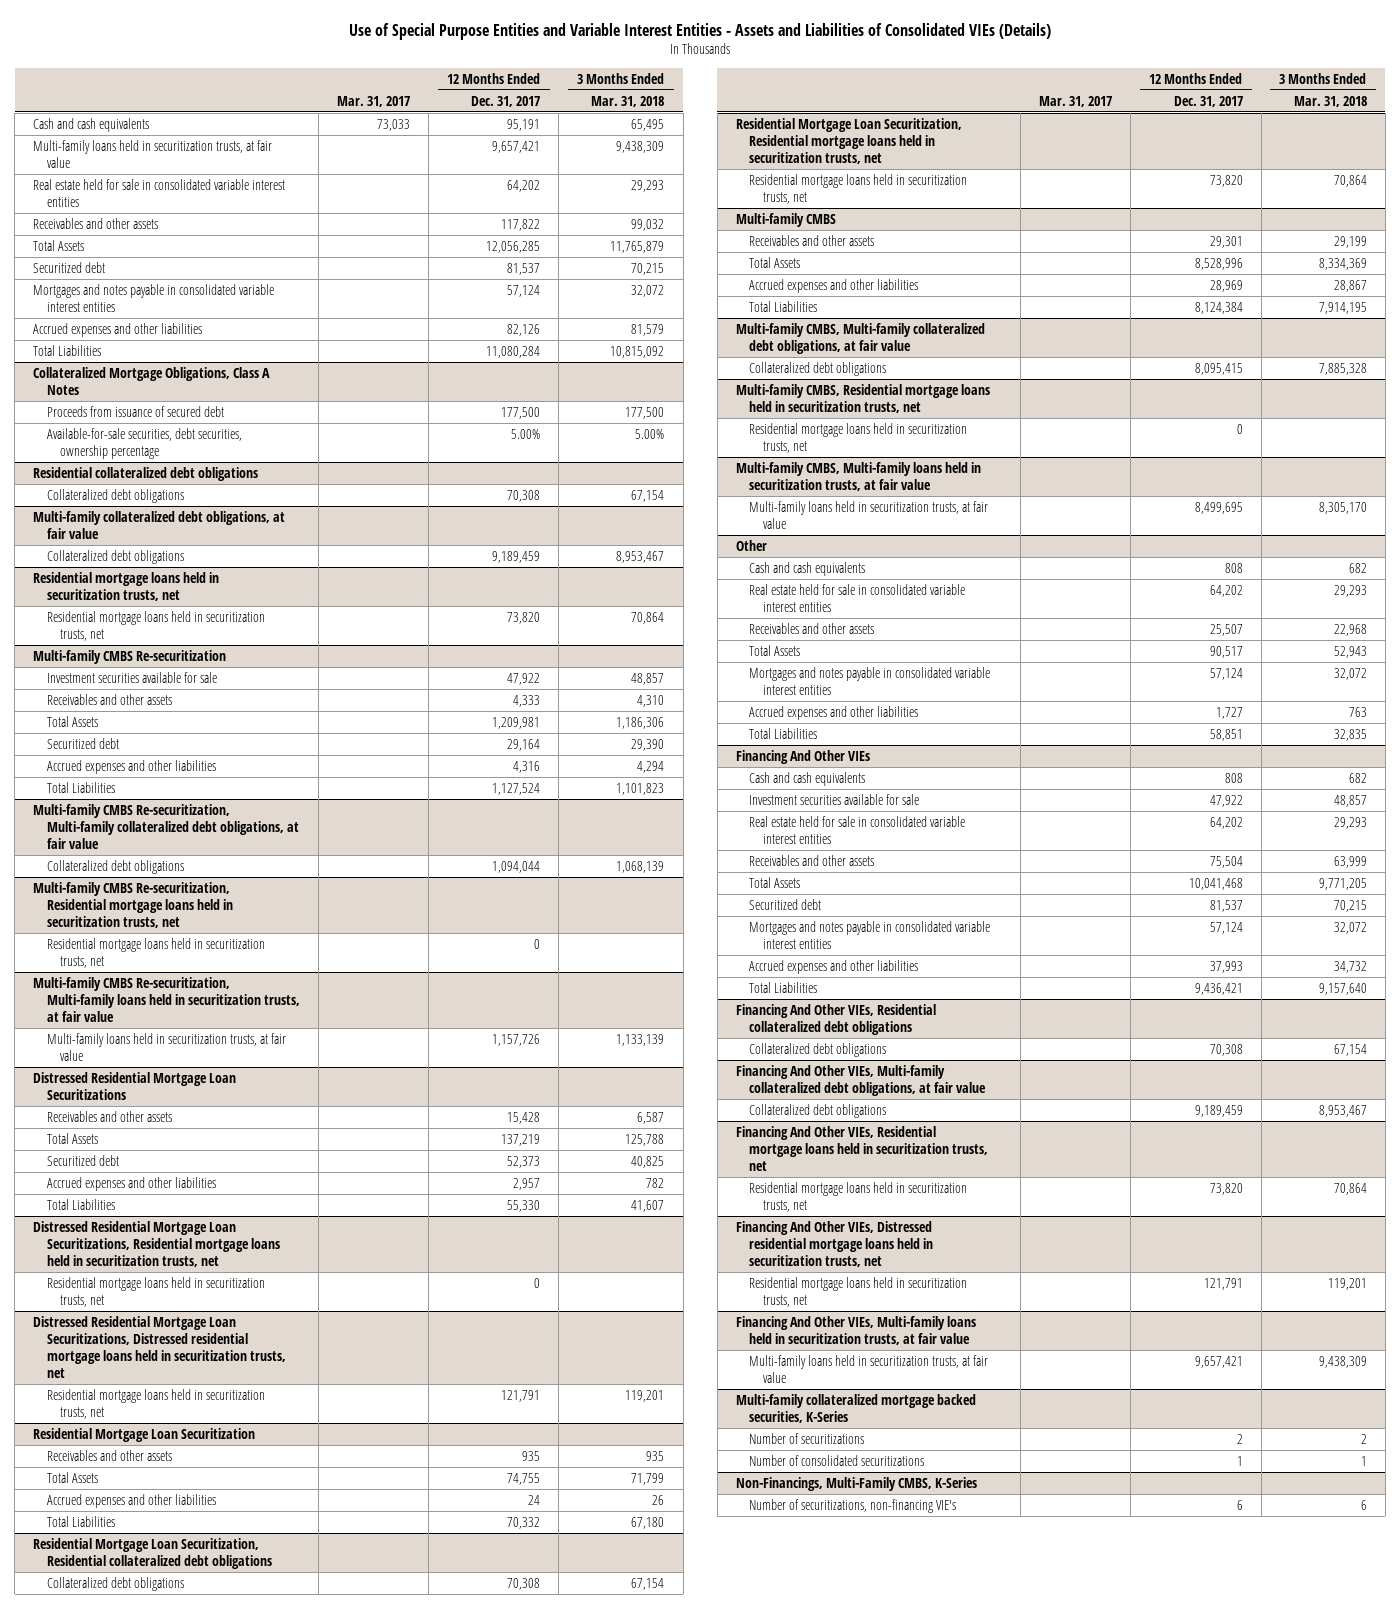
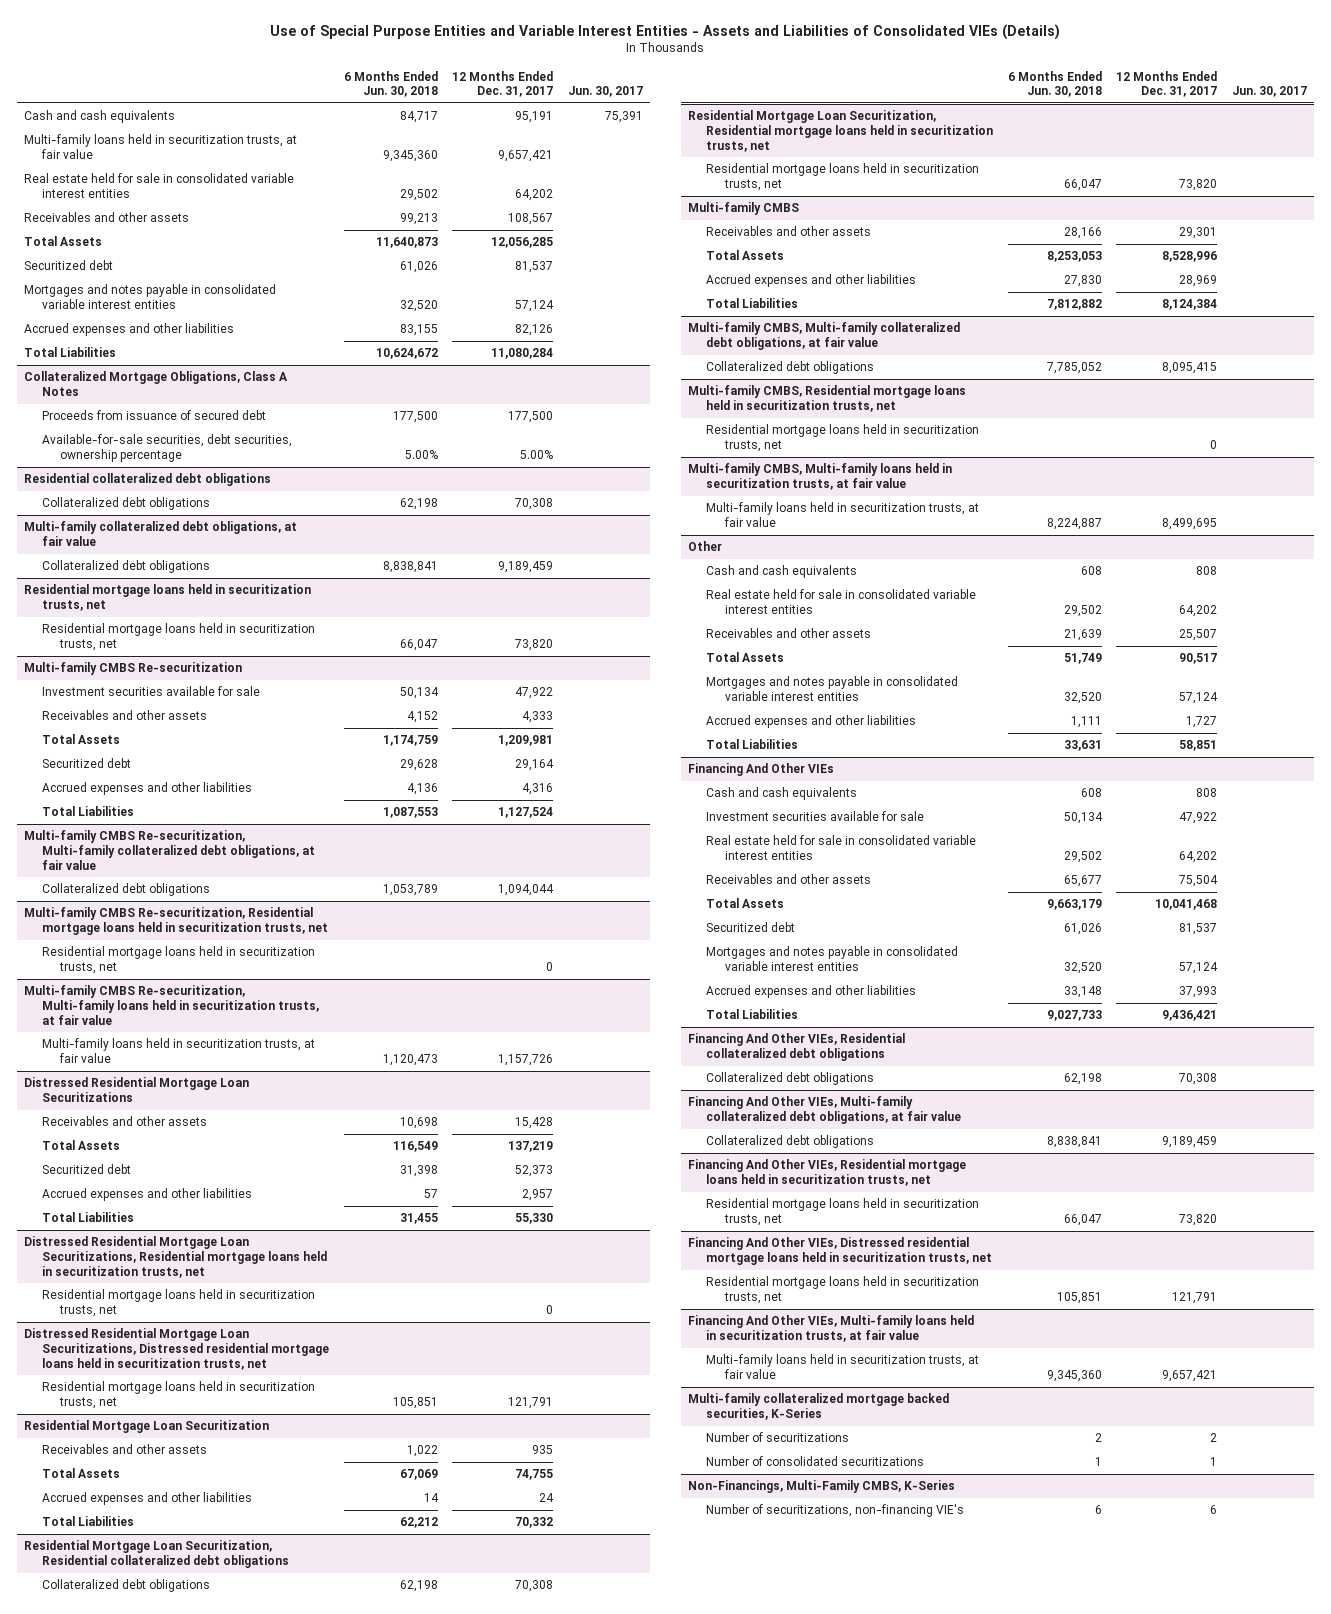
- | Mar. 31, 2017 | 12 Months Ended Dec. 31, 2017 | 3 Months Ended Mar. 31, 2018
+ | 6 Months Ended Jun. 30, 2018 | 12 Months Ended Dec. 31, 2017 | Jun. 30, 2017
- Receivables and other assets | | 117,822 | 99,032
+ Receivables and other assets | 99,213 | 108,567 |

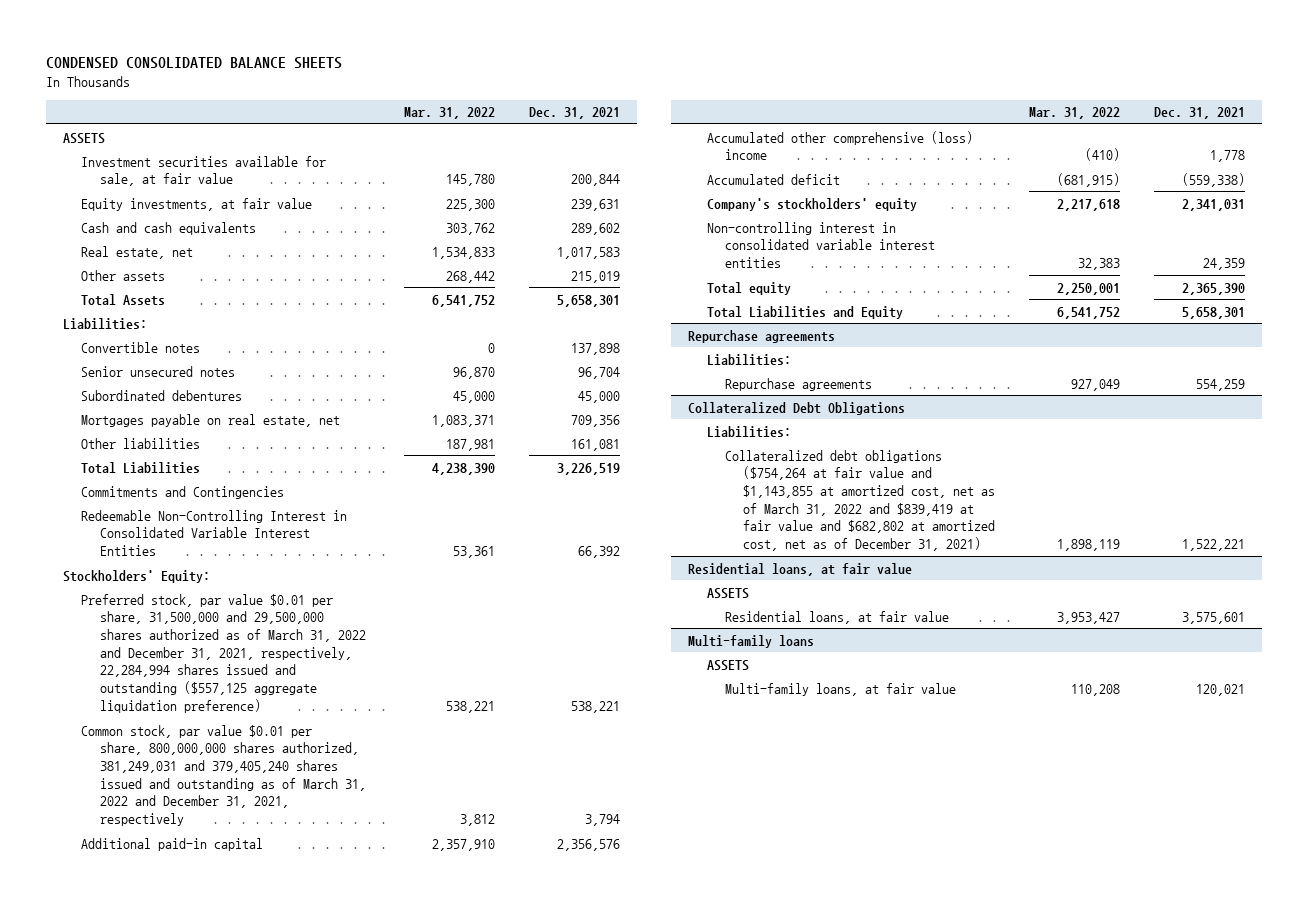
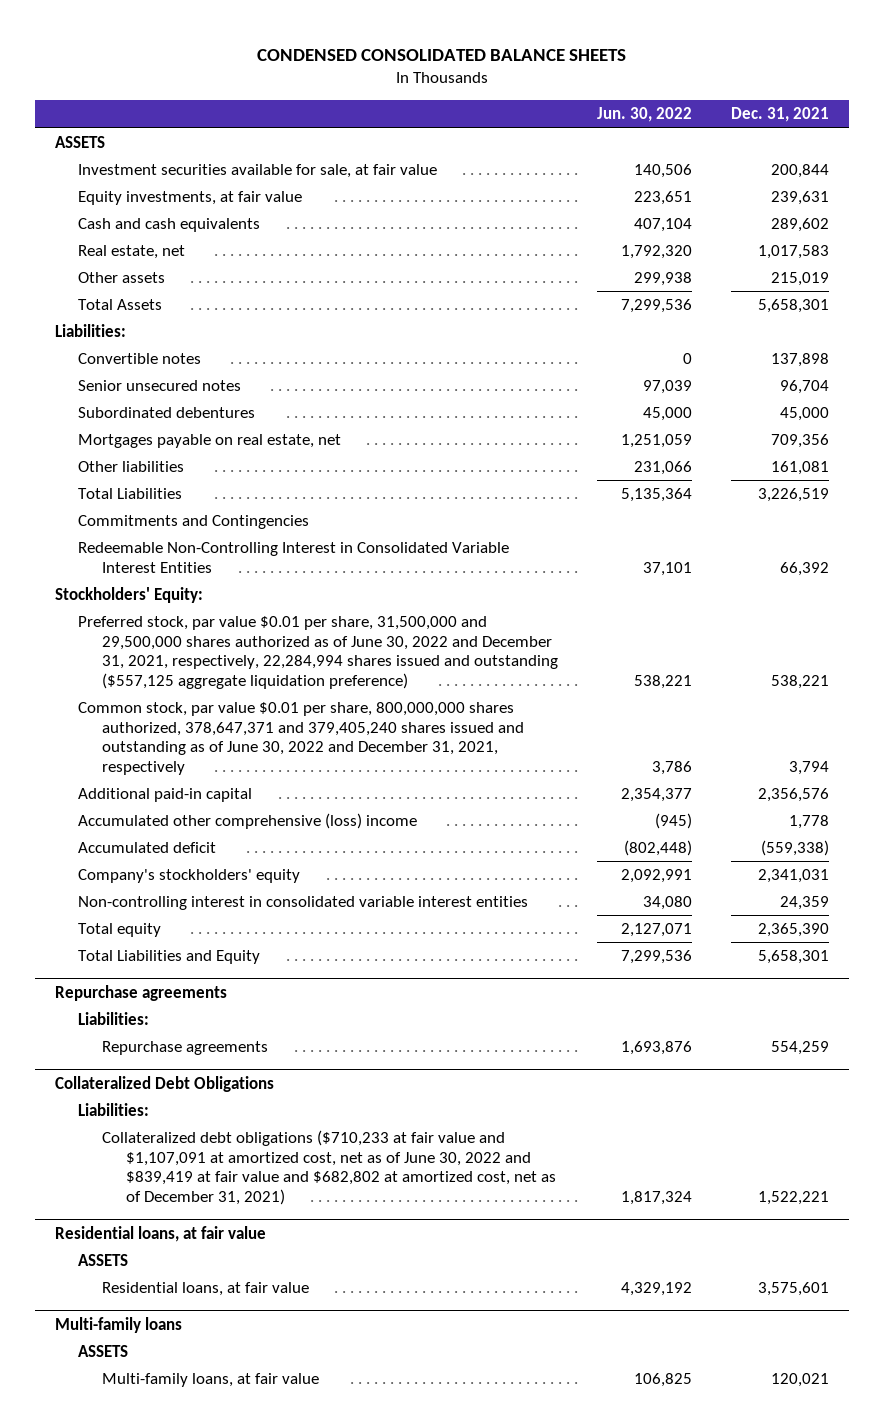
- | Mar. 31, 2022 | Dec. 31, 2021
+ | Jun. 30, 2022 | Dec. 31, 2021
- Preferred stock, par value $0.01 per share, 31,500,000 and 29,500,000 shares authorized as of March 31, 2022 and December 31, 2021, respectively, 22,284,994 shares issued and outstanding ($557,125 aggregate liquidation preference) | 538,221 | 538,221
- Common stock, par value $0.01 per share, 800,000,000 shares authorized, 381,249,031 and 379,405,240 shares issued and outstanding as of March 31, 2022 and December 31, 2021, respectively | 3,812 | 3,794
+ Preferred stock, par value $0.01 per share, 31,500,000 and 29,500,000 shares authorized as of June 30, 2022 and December 31, 2021, respectively, 22,284,994 shares issued and outstanding ($557,125 aggregate liquidation preference) | 538,221 | 538,221
+ Common stock, par value $0.01 per share, 800,000,000 shares authorized, 378,647,371 and 379,405,240 shares issued and outstanding as of June 30, 2022 and December 31, 2021, respectively | 3,786 | 3,794
@ Collateralized Debt Obligations
- Collateralized debt obligations ($754,264 at fair value and $1,143,855 at amortized cost, net as of March 31, 2022 and $839,419 at fair value and $682,802 at amortized cost, net as of December 31, 2021) | 1,898,119 | 1,522,221
+ Collateralized debt obligations ($710,233 at fair value and $1,107,091 at amortized cost, net as of June 30, 2022 and $839,419 at fair value and $682,802 at amortized cost, net as of December 31, 2021) | 1,817,324 | 1,522,221

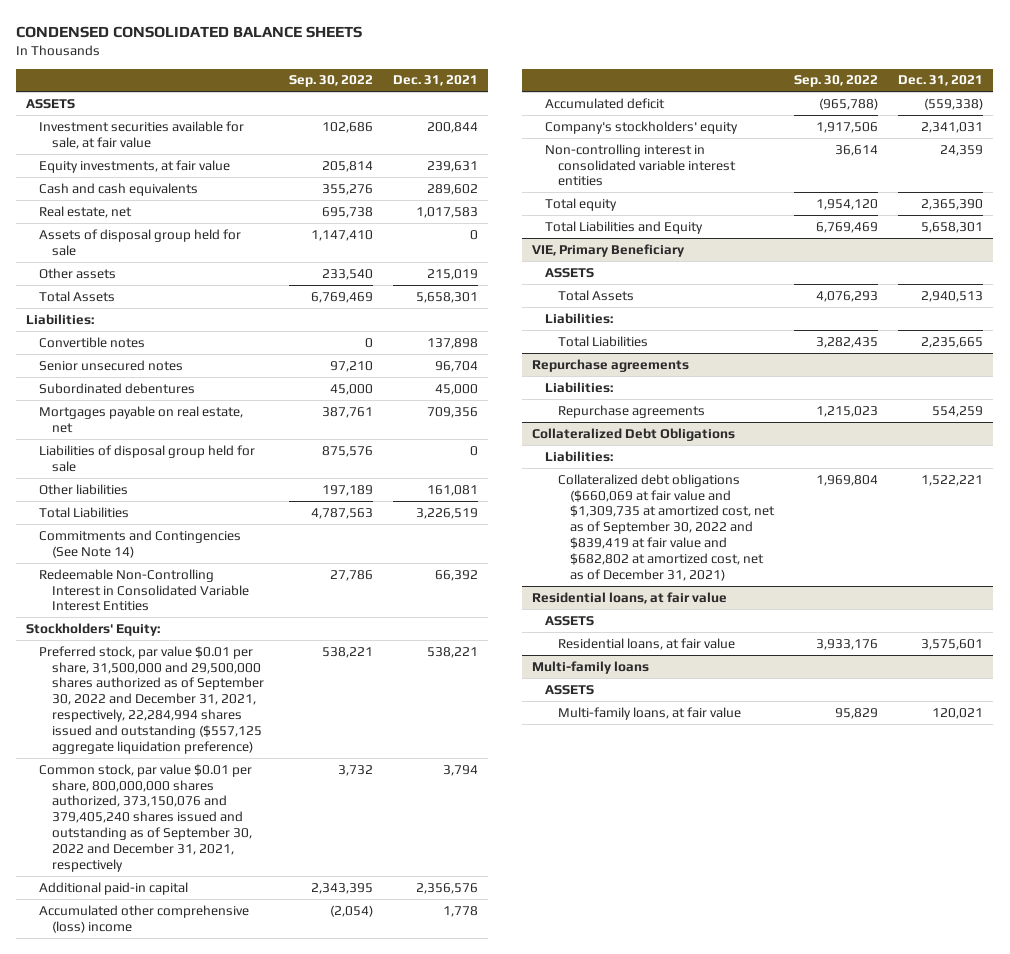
- | Jun. 30, 2022 | Dec. 31, 2021
+ | Sep. 30, 2022 | Dec. 31, 2021
+ Assets of disposal group held for sale | 1,147,410 | 0
+ Liabilities of disposal group held for sale | 875,576 | 0
- Commitments and Contingencies
+ Commitments and Contingencies (See Note 14)
- Preferred stock, par value $0.01 per share, 31,500,000 and 29,500,000 shares authorized as of June 30, 2022 and December 31, 2021, respectively, 22,284,994 shares issued and outstanding ($557,125 aggregate liquidation preference) | 538,221 | 538,221
- Common stock, par value $0.01 per share, 800,000,000 shares authorized, 378,647,371 and 379,405,240 shares issued and outstanding as of June 30, 2022 and December 31, 2021, respectively | 3,786 | 3,794
+ Preferred stock, par value $0.01 per share, 31,500,000 and 29,500,000 shares authorized as of September 30, 2022 and December 31, 2021, respectively, 22,284,994 shares issued and outstanding ($557,125 aggregate liquidation preference) | 538,221 | 538,221
+ Common stock, par value $0.01 per share, 800,000,000 shares authorized, 373,150,076 and 379,405,240 shares issued and outstanding as of September 30, 2022 and December 31, 2021, respectively | 3,732 | 3,794
+ VIE, Primary Beneficiary
+ ASSETS
+ Total Assets | 4,076,293 | 2,940,513
+ Liabilities:
+ Total Liabilities | 3,282,435 | 2,235,665
@ Collateralized Debt Obligations
- Collateralized debt obligations ($710,233 at fair value and $1,107,091 at amortized cost, net as of June 30, 2022 and $839,419 at fair value and $682,802 at amortized cost, net as of December 31, 2021) | 1,817,324 | 1,522,221
+ Collateralized debt obligations ($660,069 at fair value and $1,309,735 at amortized cost, net as of September 30, 2022 and $839,419 at fair value and $682,802 at amortized cost, net as of December 31, 2021) | 1,969,804 | 1,522,221

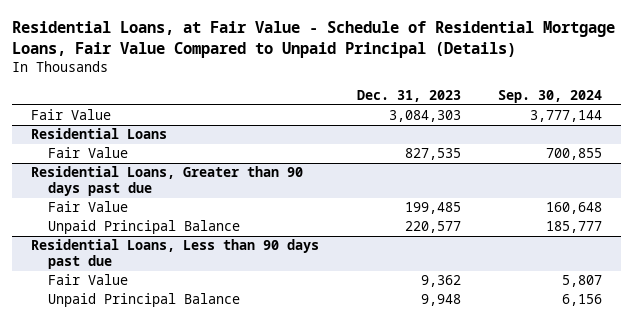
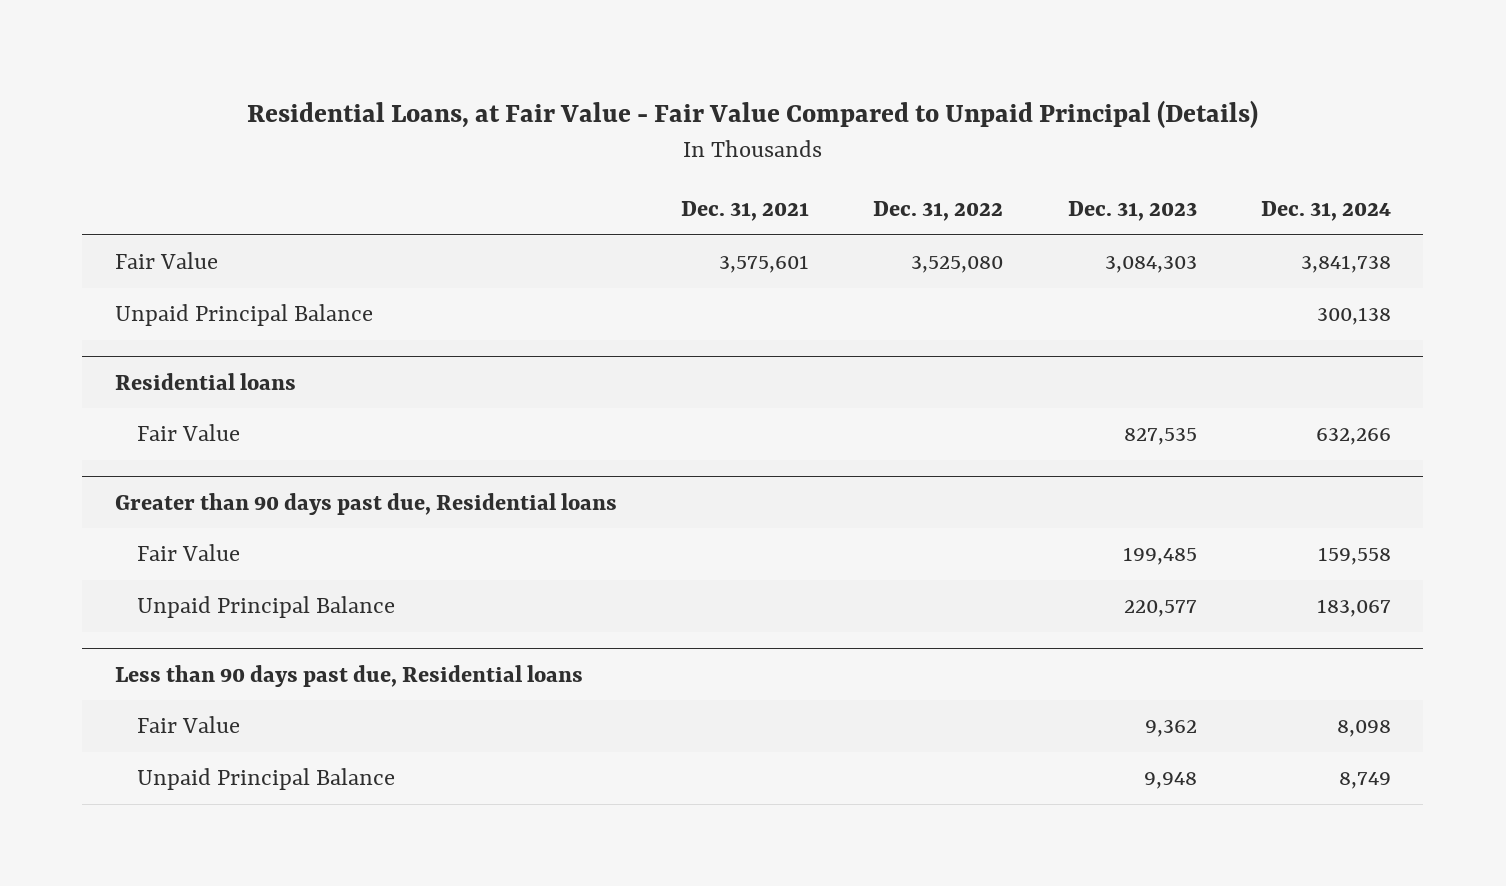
- Residential Loans, at Fair Value - Schedule of Residential Mortgage Loans, Fair Value Compared to Unpaid Principal (Details)
+ Residential Loans, at Fair Value - Fair Value Compared to Unpaid Principal (Details)
- | Dec. 31, 2023 | Sep. 30, 2024
+ | Dec. 31, 2021 | Dec. 31, 2022 | Dec. 31, 2023 | Dec. 31, 2024
- Residential Loans
+ Unpaid Principal Balance | | | | 300,138
+ Residential loans
- Residential Loans, Greater than 90 days past due
+ Greater than 90 days past due, Residential loans
- Residential Loans, Less than 90 days past due
+ Less than 90 days past due, Residential loans

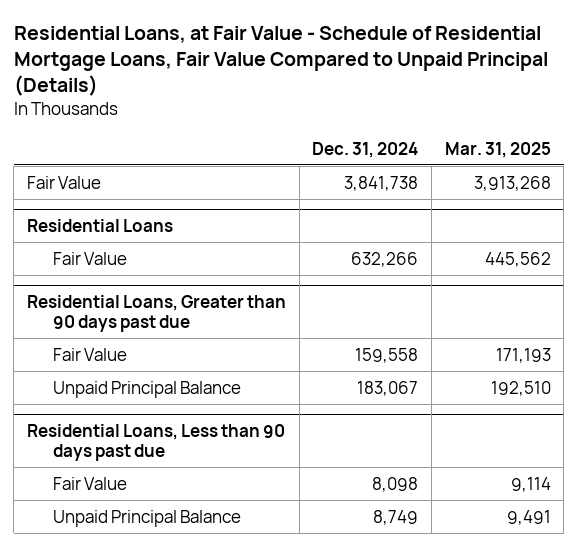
- Residential Loans, at Fair Value - Fair Value Compared to Unpaid Principal (Details)
+ Residential Loans, at Fair Value - Schedule of Residential Mortgage Loans, Fair Value Compared to Unpaid Principal (Details)
- | Dec. 31, 2021 | Dec. 31, 2022 | Dec. 31, 2023 | Dec. 31, 2024
+ | Dec. 31, 2024 | Mar. 31, 2025
- Unpaid Principal Balance | | | | 300,138
- Residential loans
+ Residential Loans
- Greater than 90 days past due, Residential loans
+ Residential Loans, Greater than 90 days past due
- Less than 90 days past due, Residential loans
+ Residential Loans, Less than 90 days past due

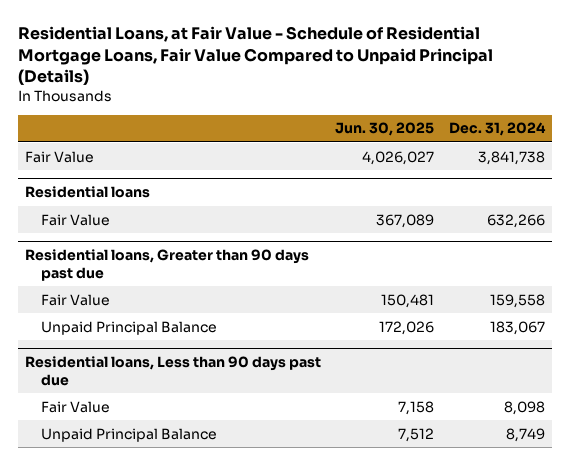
- | Dec. 31, 2024 | Mar. 31, 2025
+ | Jun. 30, 2025 | Dec. 31, 2024
- Residential Loans
+ Residential loans
- Residential Loans, Greater than 90 days past due
+ Residential loans, Greater than 90 days past due
- Residential Loans, Less than 90 days past due
+ Residential loans, Less than 90 days past due

